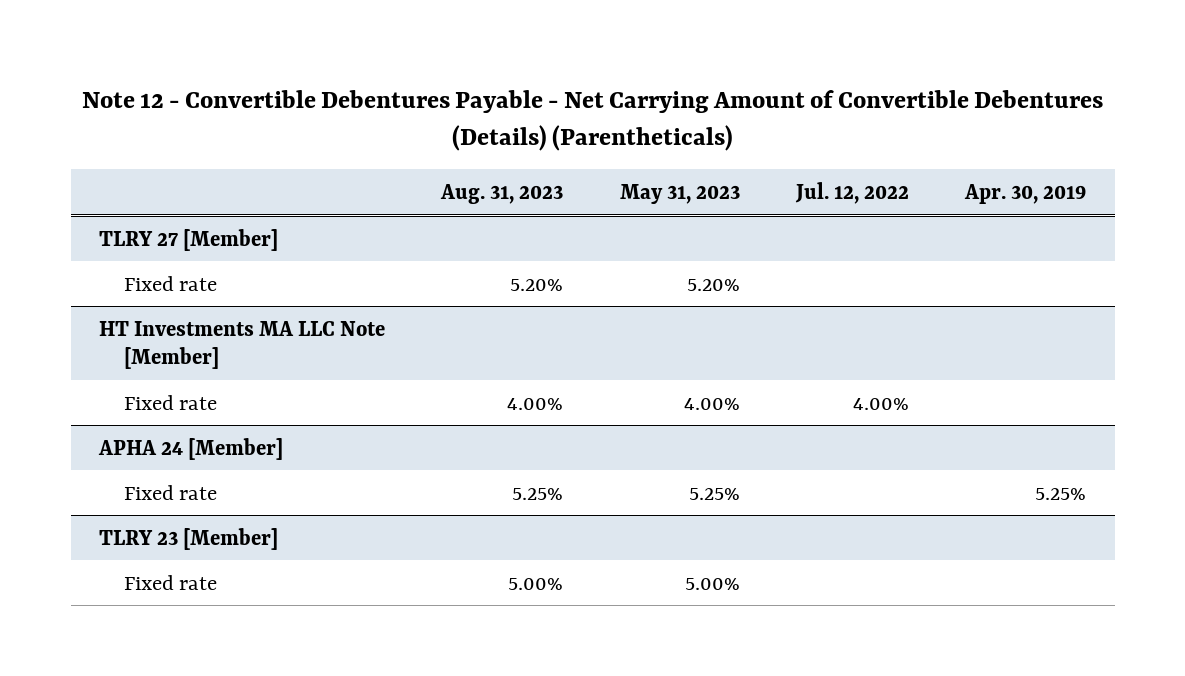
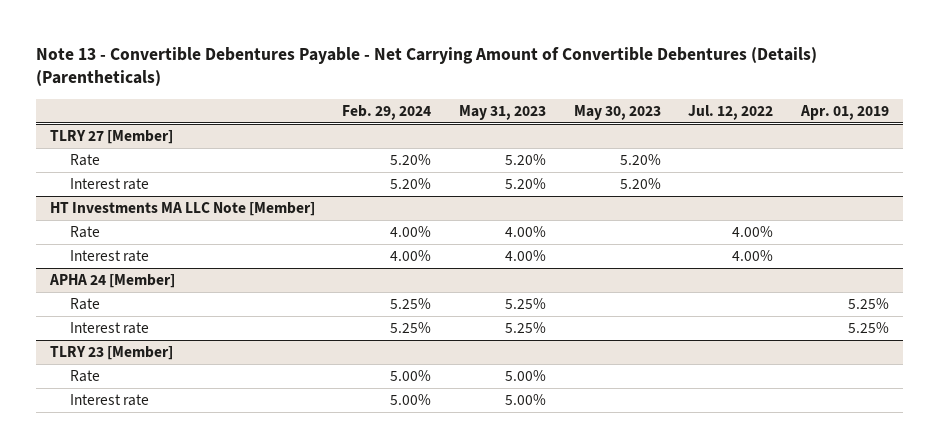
- Note 12 - Convertible Debentures Payable - Net Carrying Amount of Convertible Debentures (Details) (Parentheticals)
+ Note 13 - Convertible Debentures Payable - Net Carrying Amount of Convertible Debentures (Details) (Parentheticals)
- | Aug. 31, 2023 | May 31, 2023 | Jul. 12, 2022 | Apr. 30, 2019
+ | Feb. 29, 2024 | May 31, 2023 | May 30, 2023 | Jul. 12, 2022 | Apr. 01, 2019
@ TLRY 27 [Member]
- Fixed rate | 5.20% | 5.20% | |
+ Rate | 5.20% | 5.20% | 5.20% | |
+ Interest rate | 5.20% | 5.20% | 5.20% | |
@ HT Investments MA LLC Note [Member]
- Fixed rate | 4.00% | 4.00% | 4.00% |
+ Rate | 4.00% | 4.00% | | 4.00% |
+ Interest rate | 4.00% | 4.00% | | 4.00% |
@ APHA 24 [Member]
- Fixed rate | 5.25% | 5.25% | | 5.25%
+ Rate | 5.25% | 5.25% | | | 5.25%
+ Interest rate | 5.25% | 5.25% | | | 5.25%
@ TLRY 23 [Member]
- Fixed rate | 5.00% | 5.00% | |
+ Rate | 5.00% | 5.00% | | |
+ Interest rate | 5.00% | 5.00% | | |

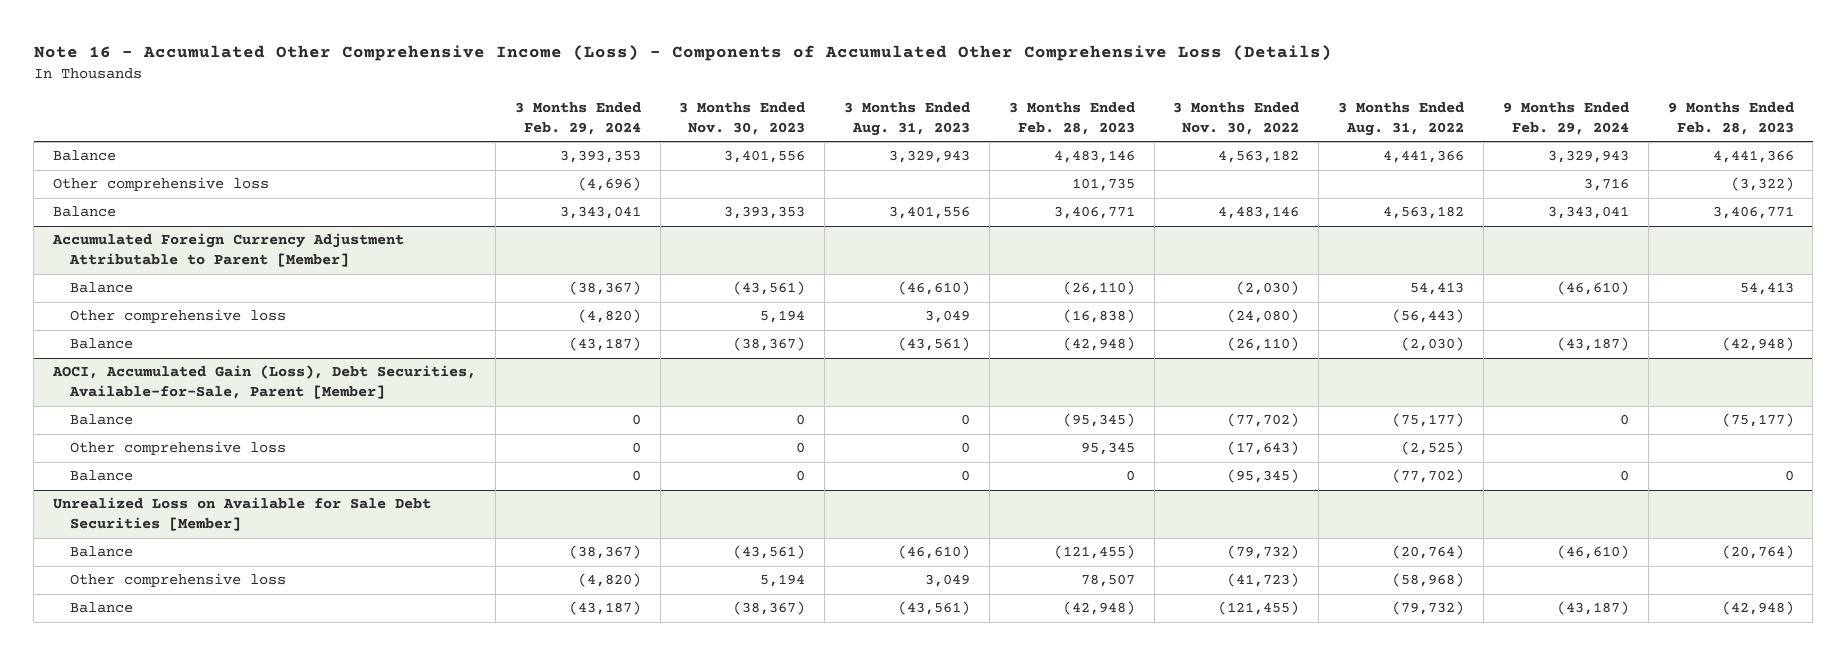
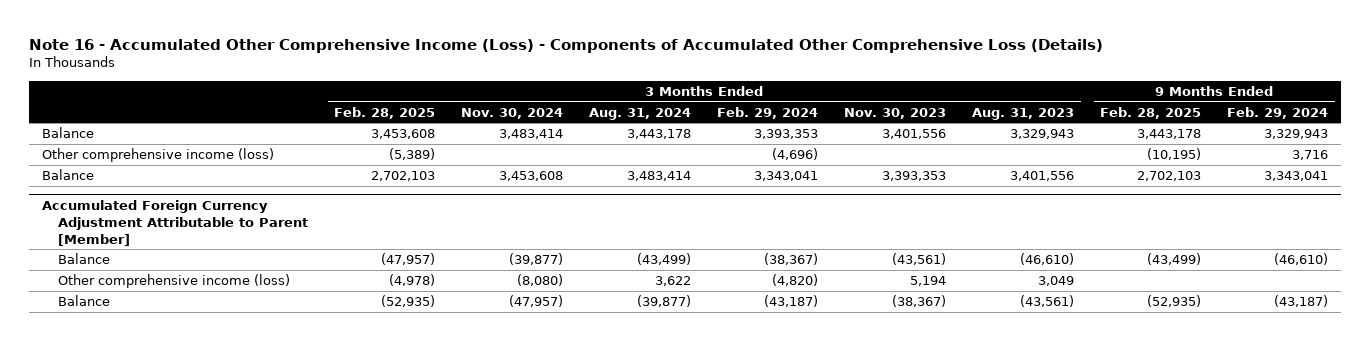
- | 3 Months Ended Feb. 29, 2024 | 3 Months Ended Nov. 30, 2023 | 3 Months Ended Aug. 31, 2023 | 3 Months Ended Feb. 28, 2023 | 3 Months Ended Nov. 30, 2022 | 3 Months Ended Aug. 31, 2022 | 9 Months Ended Feb. 29, 2024 | 9 Months Ended Feb. 28, 2023
+ | 3 Months Ended Feb. 28, 2025 | 3 Months Ended Nov. 30, 2024 | 3 Months Ended Aug. 31, 2024 | 3 Months Ended Feb. 29, 2024 | 3 Months Ended Nov. 30, 2023 | 3 Months Ended Aug. 31, 2023 | 9 Months Ended Feb. 28, 2025 | 9 Months Ended Feb. 29, 2024
- Other comprehensive loss | (4,696) | | | 101,735 | | | 3,716 | (3,322)
+ Other comprehensive income (loss) | (5,389) | | | (4,696) | | | (10,195) | 3,716
@ Accumulated Foreign Currency Adjustment Attributable to Parent [Member]
- Other comprehensive loss | (4,820) | 5,194 | 3,049 | (16,838) | (24,080) | (56,443) | |
- Balance | (43,187) | (38,367) | (43,561) | (42,948) | (26,110) | (2,030) | (43,187) | (42,948)
- AOCI, Accumulated Gain (Loss), Debt Securities, Available-for-Sale, Parent [Member]
- Balance | 0 | 0 | 0 | (95,345) | (77,702) | (75,177) | 0 | (75,177)
- Other comprehensive loss | 0 | 0 | 0 | 95,345 | (17,643) | (2,525) | |
- Balance | 0 | 0 | 0 | 0 | (95,345) | (77,702) | 0 | 0
- Unrealized Loss on Available for Sale Debt Securities [Member]
- Balance | (38,367) | (43,561) | (46,610) | (121,455) | (79,732) | (20,764) | (46,610) | (20,764)
- Other comprehensive loss | (4,820) | 5,194 | 3,049 | 78,507 | (41,723) | (58,968) | |
@ Accumulated Foreign Currency Adjustment Attributable to Parent [Member]
+ Other comprehensive income (loss) | (4,978) | (8,080) | 3,622 | (4,820) | 5,194 | 3,049 | |

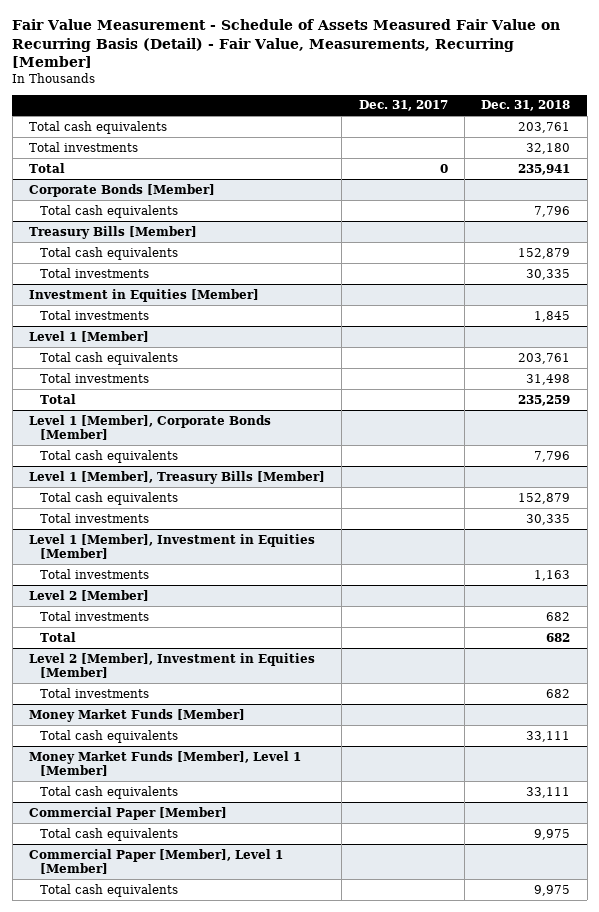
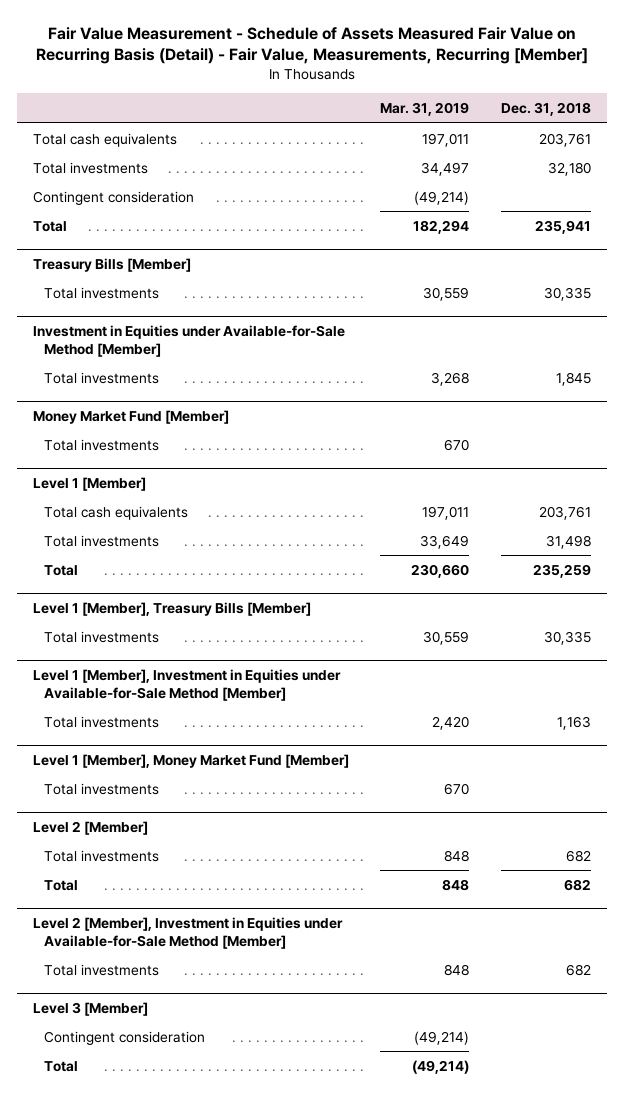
- | Dec. 31, 2017 | Dec. 31, 2018
+ | Mar. 31, 2019 | Dec. 31, 2018
+ Contingent consideration | (49,214) |
- Corporate Bonds [Member]
- Total cash equivalents | | 7,796
@ Treasury Bills [Member]
- Total cash equivalents | | 152,879
- Investment in Equities [Member]
+ Investment in Equities under Available-for-Sale Method [Member]
+ Money Market Fund [Member]
+ Total investments | 670 |
- Level 1 [Member], Corporate Bonds [Member]
- Total cash equivalents | | 7,796
@ Level 1 [Member], Treasury Bills [Member]
- Total cash equivalents | | 152,879
- Level 1 [Member], Investment in Equities [Member]
+ Level 1 [Member], Investment in Equities under Available-for-Sale Method [Member]
+ Level 1 [Member], Money Market Fund [Member]
+ Total investments | 670 |
- Level 2 [Member], Investment in Equities [Member]
+ Level 2 [Member], Investment in Equities under Available-for-Sale Method [Member]
- Money Market Funds [Member]
- Total cash equivalents | | 33,111
- Money Market Funds [Member], Level 1 [Member]
- Total cash equivalents | | 33,111
- Commercial Paper [Member]
- Total cash equivalents | | 9,975
- Commercial Paper [Member], Level 1 [Member]
- Total cash equivalents | | 9,975
+ Level 3 [Member]
+ Contingent consideration | (49,214) |
+ Total | (49,214) |

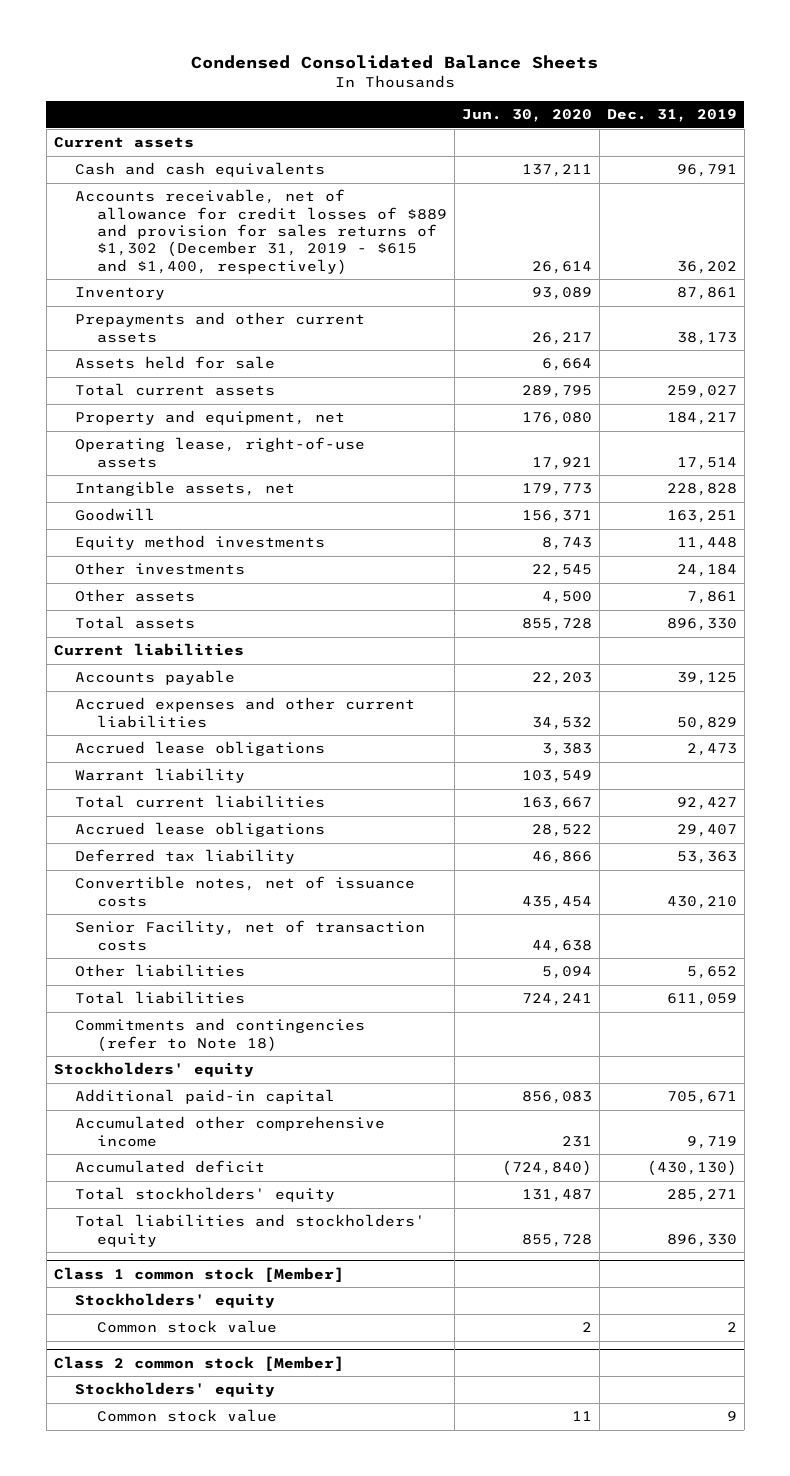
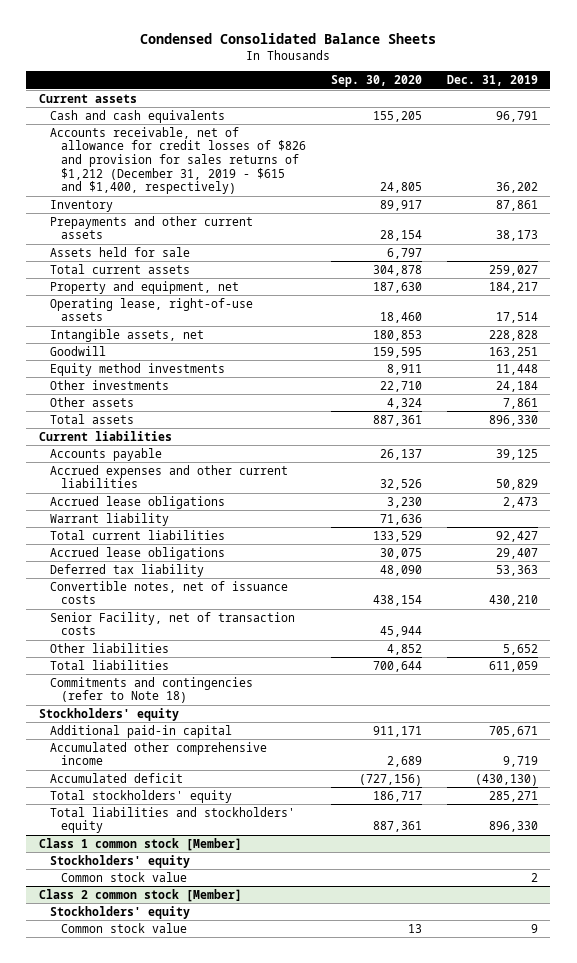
- | Jun. 30, 2020 | Dec. 31, 2019
+ | Sep. 30, 2020 | Dec. 31, 2019
- Accounts receivable, net of allowance for credit losses of $889 and provision for sales returns of $1,302 (December 31, 2019 - $615 and $1,400, respectively) | 26,614 | 36,202
+ Accounts receivable, net of allowance for credit losses of $826 and provision for sales returns of $1,212 (December 31, 2019 - $615 and $1,400, respectively) | 24,805 | 36,202

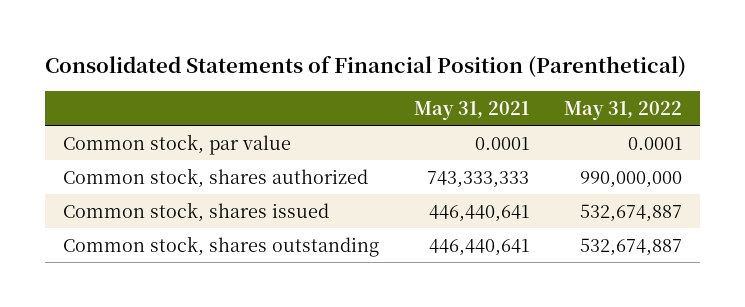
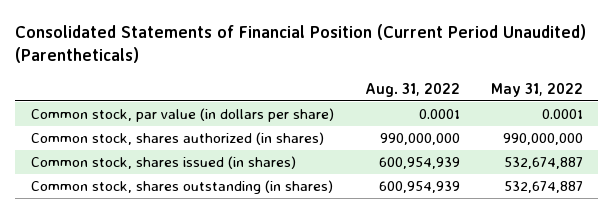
- Consolidated Statements of Financial Position (Parenthetical)
+ Consolidated Statements of Financial Position (Current Period Unaudited) (Parentheticals)
- | May 31, 2021 | May 31, 2022
+ | Aug. 31, 2022 | May 31, 2022
- Common stock, par value | 0.0001 | 0.0001
- Common stock, shares authorized | 743,333,333 | 990,000,000
- Common stock, shares issued | 446,440,641 | 532,674,887
- Common stock, shares outstanding | 446,440,641 | 532,674,887
+ Common stock, par value (in dollars per share) | 0.0001 | 0.0001
+ Common stock, shares authorized (in shares) | 990,000,000 | 990,000,000
+ Common stock, shares issued (in shares) | 600,954,939 | 532,674,887
+ Common stock, shares outstanding (in shares) | 600,954,939 | 532,674,887

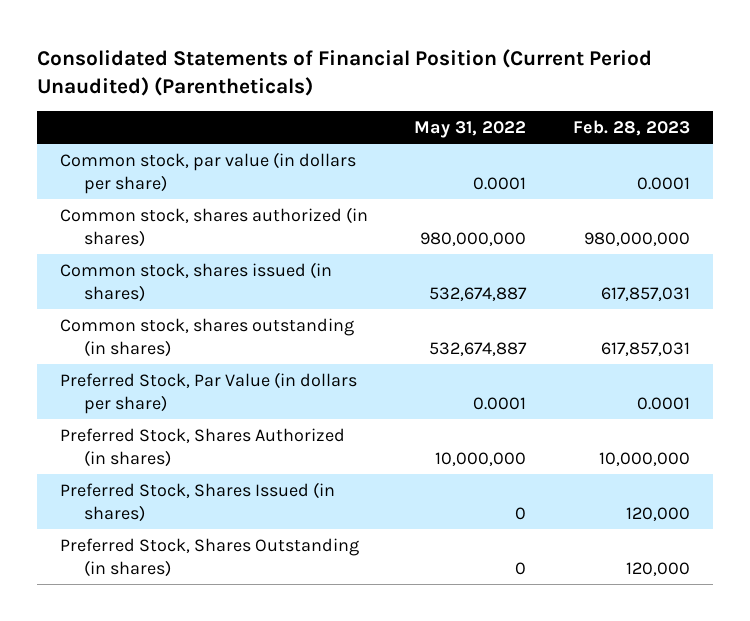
- | Aug. 31, 2022 | May 31, 2022
+ | May 31, 2022 | Feb. 28, 2023
- Common stock, shares authorized (in shares) | 990,000,000 | 990,000,000
+ Common stock, shares authorized (in shares) | 980,000,000 | 980,000,000
+ Preferred Stock, Par Value (in dollars per share) | 0.0001 | 0.0001
+ Preferred Stock, Shares Authorized (in shares) | 10,000,000 | 10,000,000
+ Preferred Stock, Shares Issued (in shares) | 0 | 120,000
+ Preferred Stock, Shares Outstanding (in shares) | 0 | 120,000

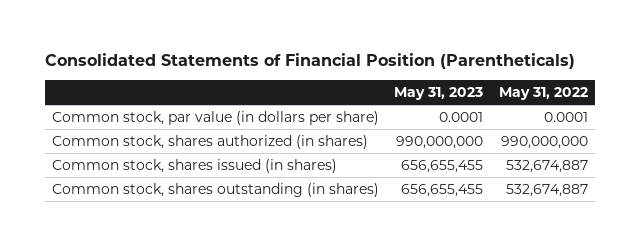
- Consolidated Statements of Financial Position (Current Period Unaudited) (Parentheticals)
+ Consolidated Statements of Financial Position (Parentheticals)
- | May 31, 2022 | Feb. 28, 2023
+ | May 31, 2023 | May 31, 2022
- Common stock, shares authorized (in shares) | 980,000,000 | 980,000,000
+ Common stock, shares authorized (in shares) | 990,000,000 | 990,000,000
- Preferred Stock, Par Value (in dollars per share) | 0.0001 | 0.0001
- Preferred Stock, Shares Authorized (in shares) | 10,000,000 | 10,000,000
- Preferred Stock, Shares Issued (in shares) | 0 | 120,000
- Preferred Stock, Shares Outstanding (in shares) | 0 | 120,000

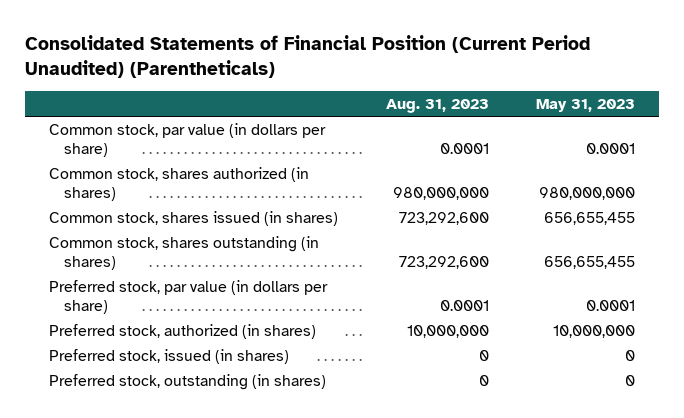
- Consolidated Statements of Financial Position (Parentheticals)
+ Consolidated Statements of Financial Position (Current Period Unaudited) (Parentheticals)
- | May 31, 2023 | May 31, 2022
+ | Aug. 31, 2023 | May 31, 2023
- Common stock, shares authorized (in shares) | 990,000,000 | 990,000,000
+ Common stock, shares authorized (in shares) | 980,000,000 | 980,000,000
+ Preferred stock, par value (in dollars per share) | 0.0001 | 0.0001
+ Preferred stock, authorized (in shares) | 10,000,000 | 10,000,000
+ Preferred stock, issued (in shares) | 0 | 0
+ Preferred stock, outstanding (in shares) | 0 | 0

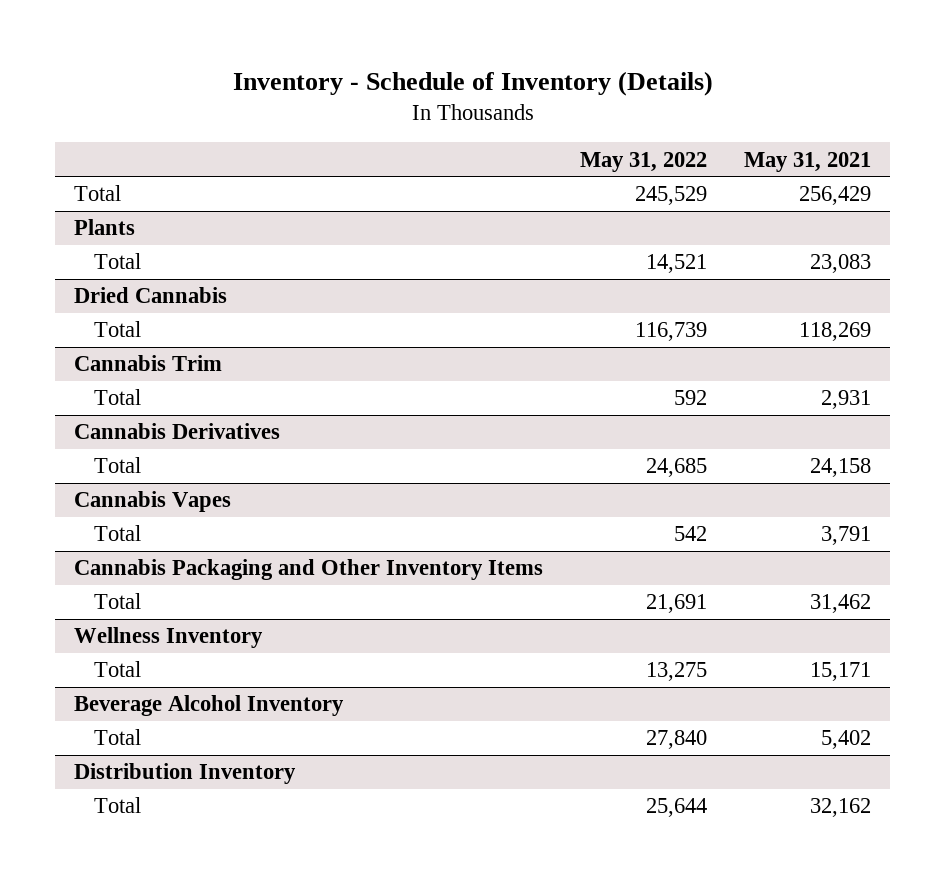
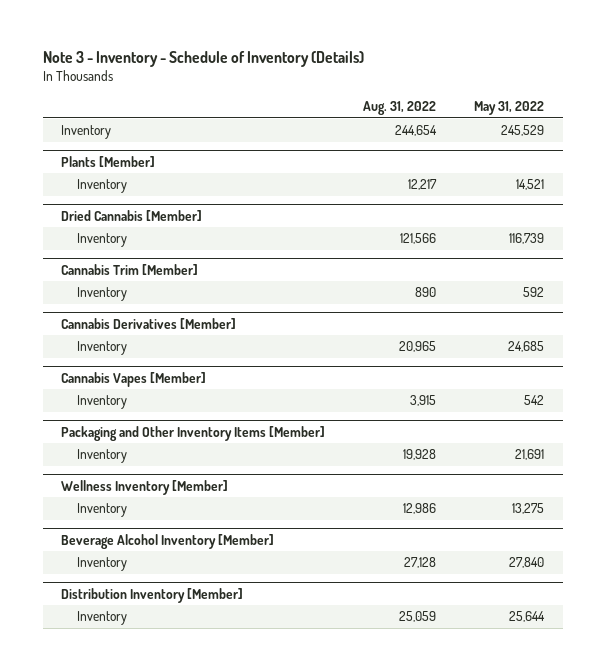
- Inventory - Schedule of Inventory (Details)
+ Note 3 - Inventory - Schedule of Inventory (Details)
- | May 31, 2022 | May 31, 2021
+ | Aug. 31, 2022 | May 31, 2022
- Total | 245,529 | 256,429
- Plants
- Total | 14,521 | 23,083
- Dried Cannabis
- Total | 116,739 | 118,269
- Cannabis Trim
- Total | 592 | 2,931
- Cannabis Derivatives
- Total | 24,685 | 24,158
- Cannabis Vapes
- Total | 542 | 3,791
- Cannabis Packaging and Other Inventory Items
- Total | 21,691 | 31,462
- Wellness Inventory
- Total | 13,275 | 15,171
- Beverage Alcohol Inventory
- Total | 27,840 | 5,402
- Distribution Inventory
- Total | 25,644 | 32,162
+ Inventory | 244,654 | 245,529
+ Plants [Member]
+ Inventory | 12,217 | 14,521
+ Dried Cannabis [Member]
+ Inventory | 121,566 | 116,739
+ Cannabis Trim [Member]
+ Inventory | 890 | 592
+ Cannabis Derivatives [Member]
+ Inventory | 20,965 | 24,685
+ Cannabis Vapes [Member]
+ Inventory | 3,915 | 542
+ Packaging and Other Inventory Items [Member]
+ Inventory | 19,928 | 21,691
+ Wellness Inventory [Member]
+ Inventory | 12,986 | 13,275
+ Beverage Alcohol Inventory [Member]
+ Inventory | 27,128 | 27,840
+ Distribution Inventory [Member]
+ Inventory | 25,059 | 25,644

